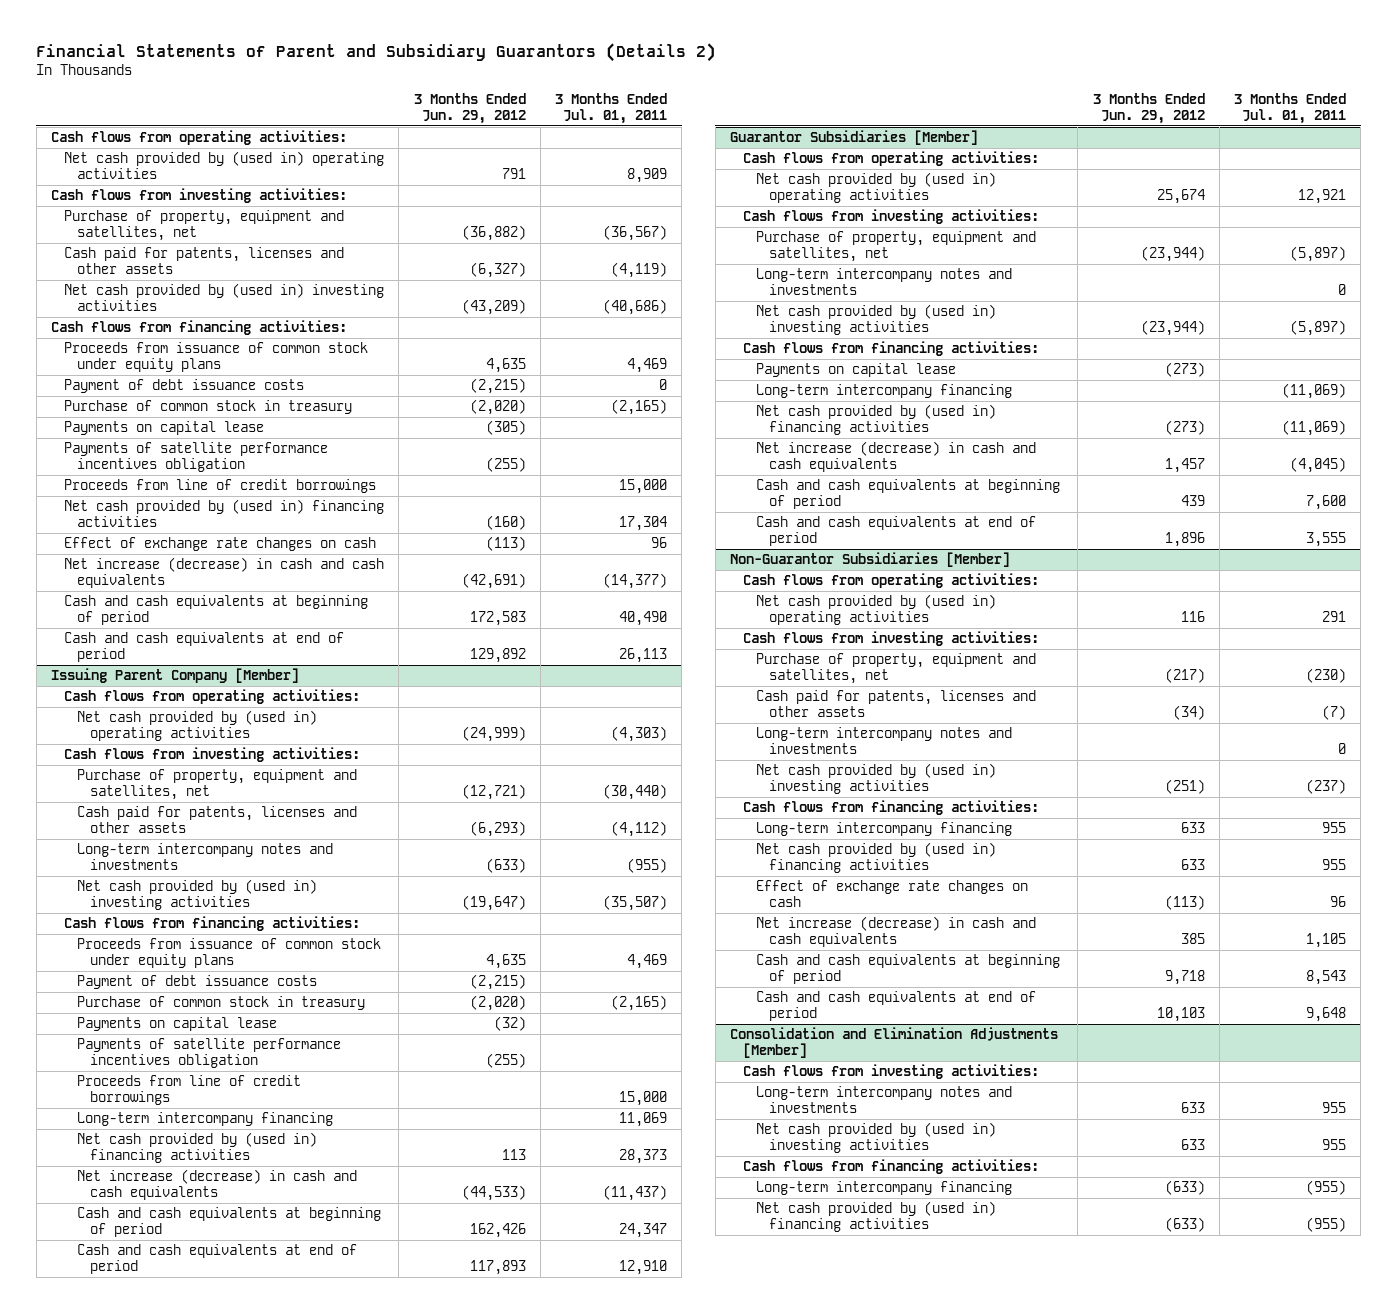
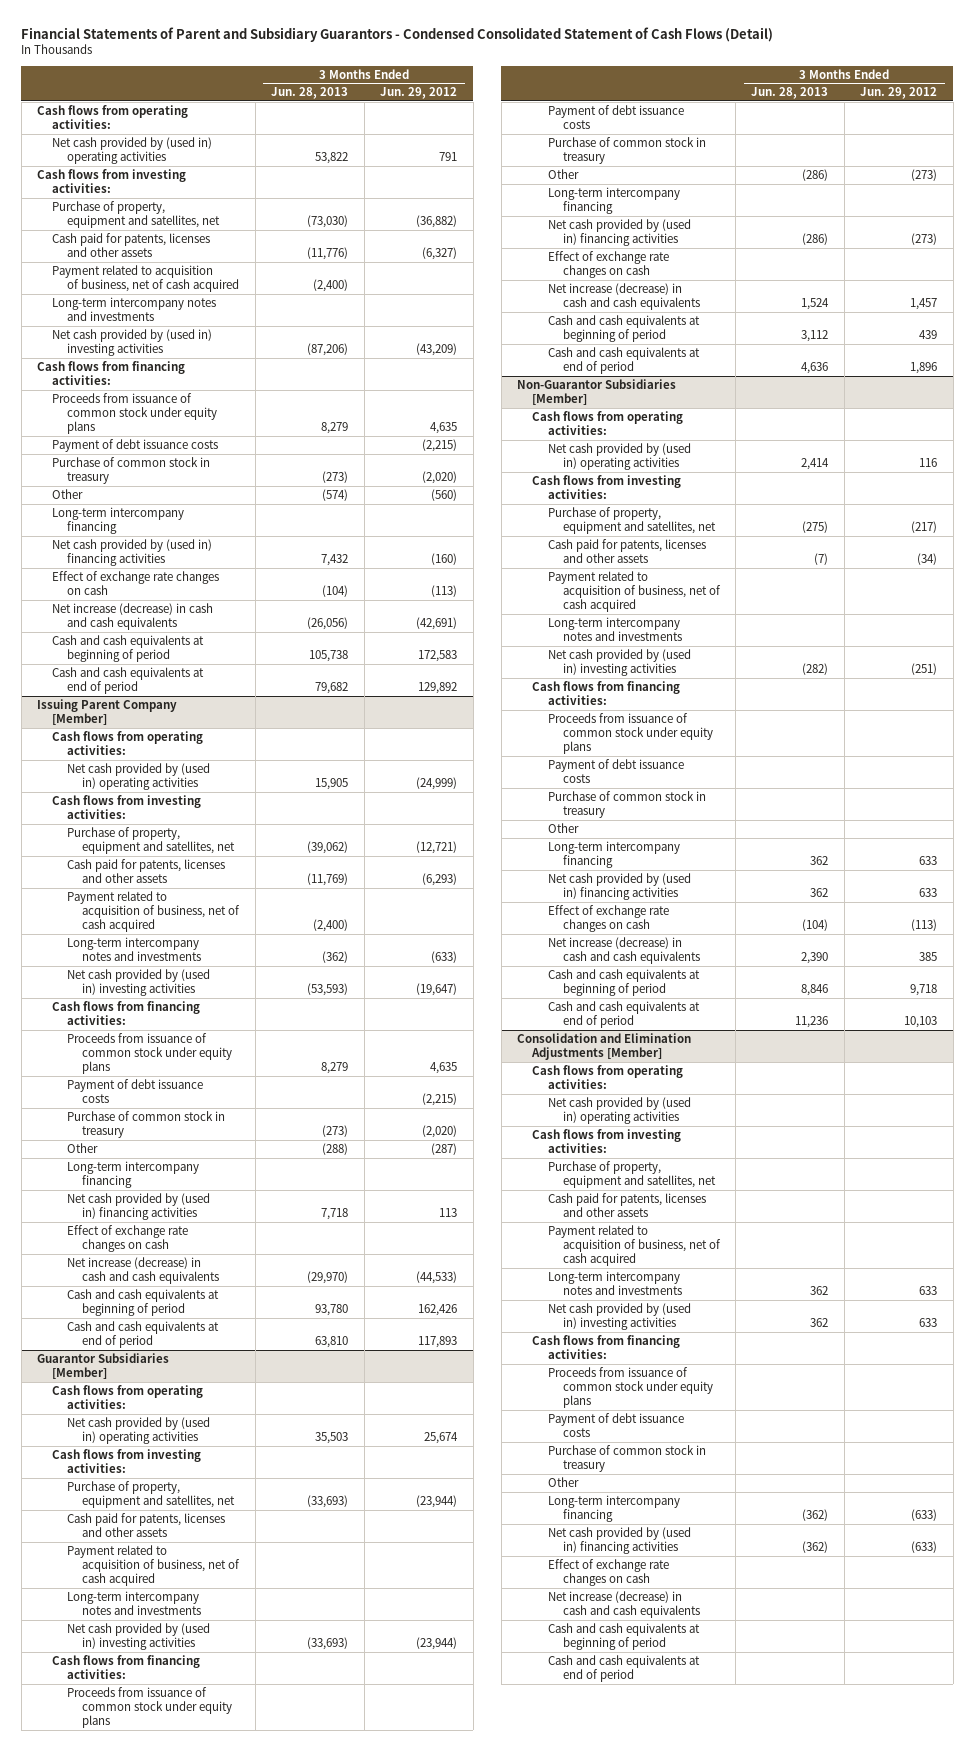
- Financial Statements of Parent and Subsidiary Guarantors (Details 2)
+ Financial Statements of Parent and Subsidiary Guarantors - Condensed Consolidated Statement of Cash Flows (Detail)
- | 3 Months Ended Jun. 29, 2012 | 3 Months Ended Jul. 01, 2011
+ | 3 Months Ended Jun. 28, 2013 | 3 Months Ended Jun. 29, 2012
+ Payment related to acquisition of business, net of cash acquired | (2,400) |
+ Long-term intercompany notes and investments
- Payments on capital lease | (305) |
- Payments of satellite performance incentives obligation | (255) |
- Proceeds from line of credit borrowings | | 15,000
+ Other | (574) | (560)
+ Long-term intercompany financing
@ Issuing Parent Company [Member]
+ Payment related to acquisition of business, net of cash acquired | (2,400) |
- Payments on capital lease | (32) |
- Payments of satellite performance incentives obligation | (255) |
- Proceeds from line of credit borrowings | | 15,000
+ Other | (288) | (287)
+ Effect of exchange rate changes on cash
@ Guarantor Subsidiaries [Member]
+ Cash paid for patents, licenses and other assets
+ Payment related to acquisition of business, net of cash acquired
- Payments on capital lease | (273) |
+ Proceeds from issuance of common stock under equity plans
+ Payment of debt issuance costs
+ Purchase of common stock in treasury
+ Other | (286) | (273)
+ Effect of exchange rate changes on cash
@ Non-Guarantor Subsidiaries [Member]
+ Payment related to acquisition of business, net of cash acquired
+ Proceeds from issuance of common stock under equity plans
+ Payment of debt issuance costs
+ Purchase of common stock in treasury
+ Other
@ Consolidation and Elimination Adjustments [Member]
+ Cash flows from operating activities:
+ Net cash provided by (used in) operating activities
+ Purchase of property, equipment and satellites, net
+ Cash paid for patents, licenses and other assets
+ Payment related to acquisition of business, net of cash acquired
+ Proceeds from issuance of common stock under equity plans
+ Payment of debt issuance costs
+ Purchase of common stock in treasury
+ Other
+ Effect of exchange rate changes on cash
+ Net increase (decrease) in cash and cash equivalents
+ Cash and cash equivalents at beginning of period
+ Cash and cash equivalents at end of period

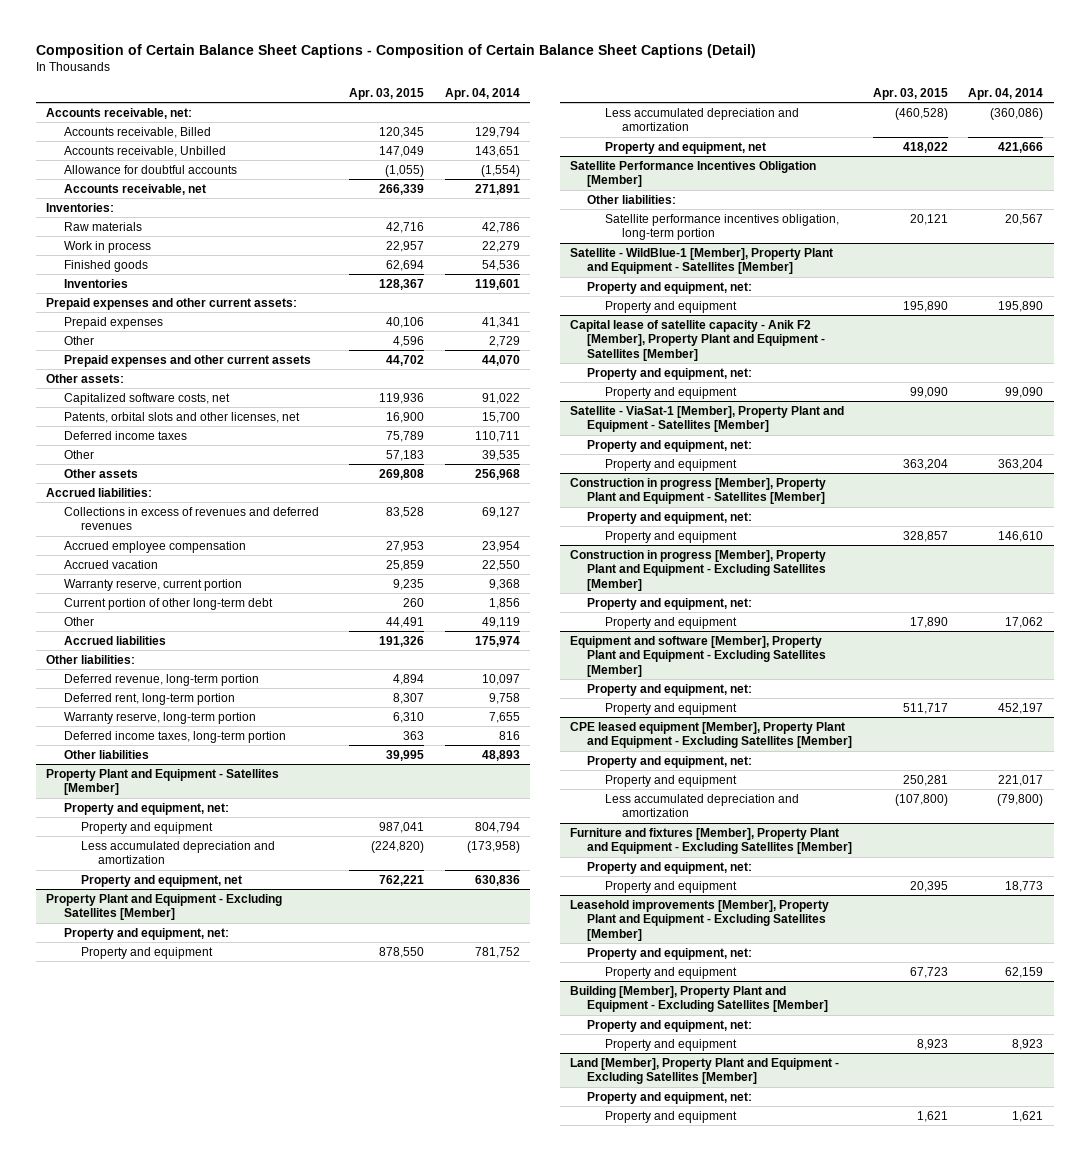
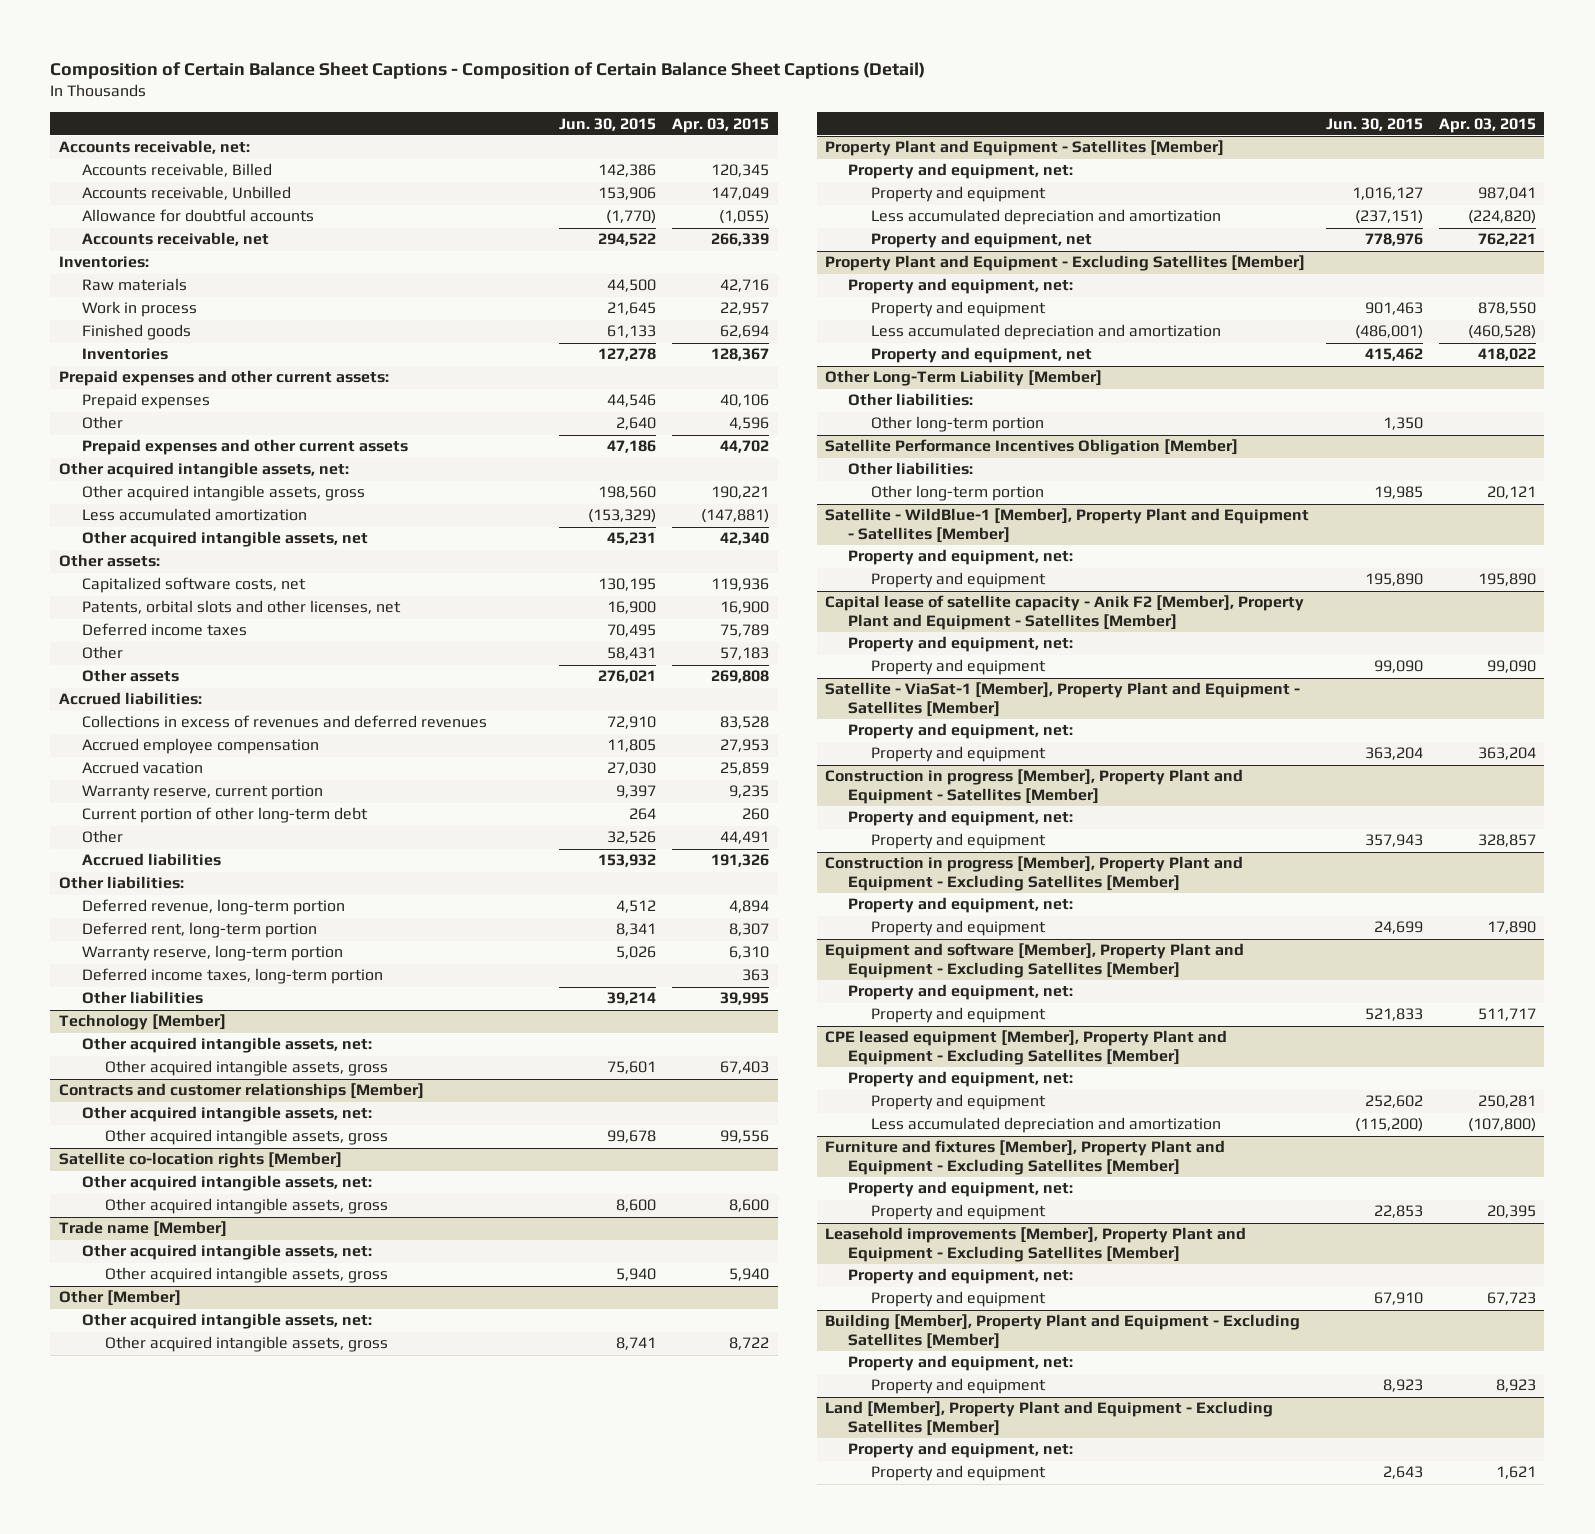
- | Apr. 03, 2015 | Apr. 04, 2014
+ | Jun. 30, 2015 | Apr. 03, 2015
+ Other acquired intangible assets, net:
+ Other acquired intangible assets, gross | 198,560 | 190,221
+ Less accumulated amortization | (153,329) | (147,881)
+ Other acquired intangible assets, net | 45,231 | 42,340
+ Technology [Member]
+ Other acquired intangible assets, net:
+ Other acquired intangible assets, gross | 75,601 | 67,403
+ Contracts and customer relationships [Member]
+ Other acquired intangible assets, net:
+ Other acquired intangible assets, gross | 99,678 | 99,556
+ Satellite co-location rights [Member]
+ Other acquired intangible assets, net:
+ Other acquired intangible assets, gross | 8,600 | 8,600
+ Trade name [Member]
+ Other acquired intangible assets, net:
+ Other acquired intangible assets, gross | 5,940 | 5,940
+ Other [Member]
+ Other acquired intangible assets, net:
+ Other acquired intangible assets, gross | 8,741 | 8,722
+ Other Long-Term Liability [Member]
+ Other liabilities:
+ Other long-term portion | 1,350 |
@ Satellite Performance Incentives Obligation [Member]
- Satellite performance incentives obligation, long-term portion | 20,121 | 20,567
+ Other long-term portion | 19,985 | 20,121

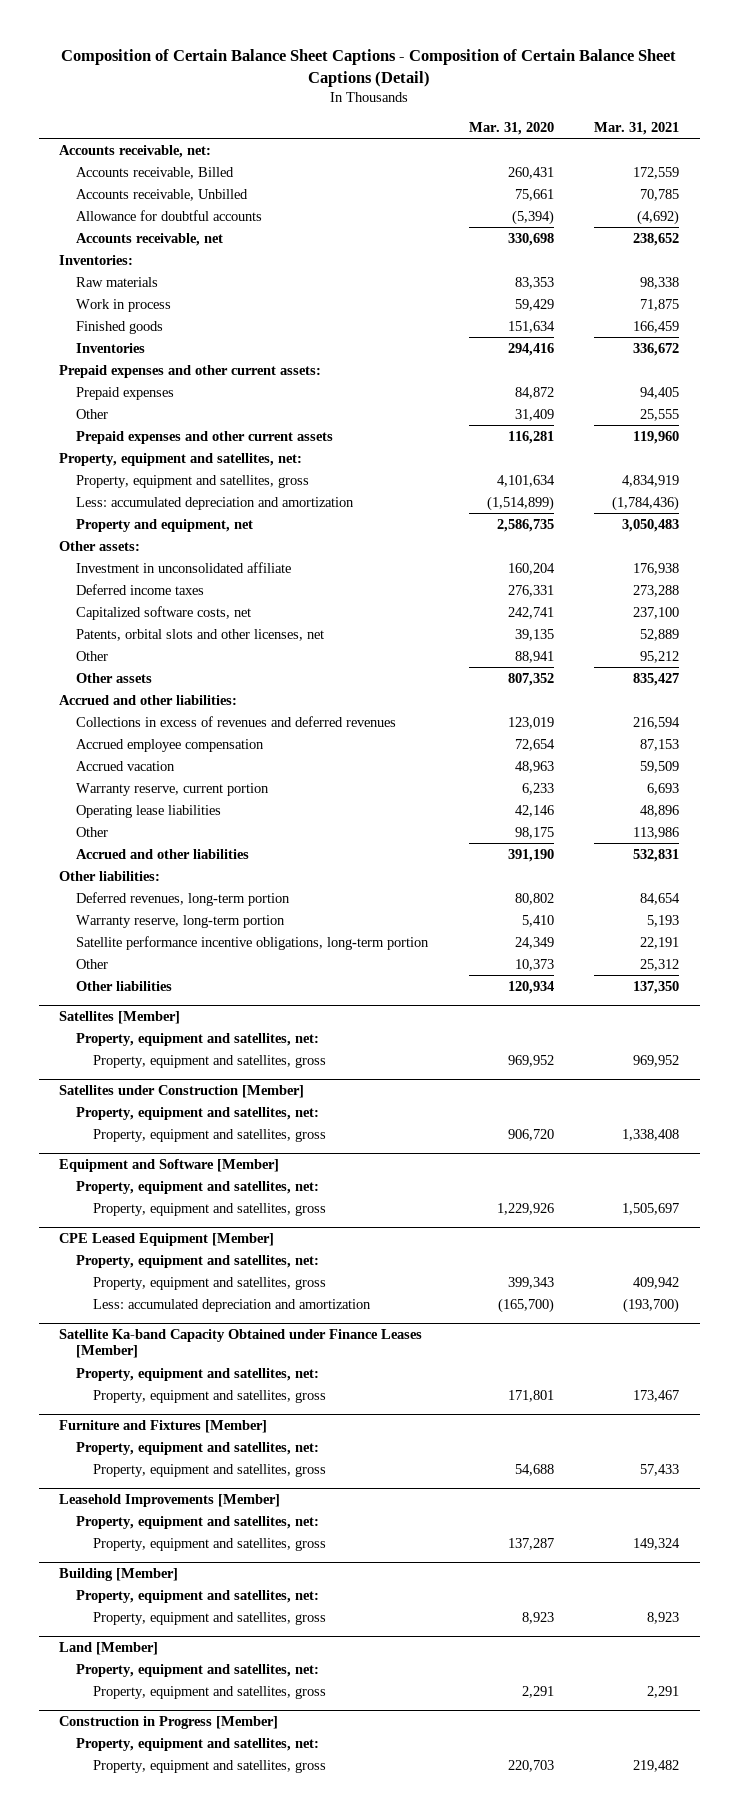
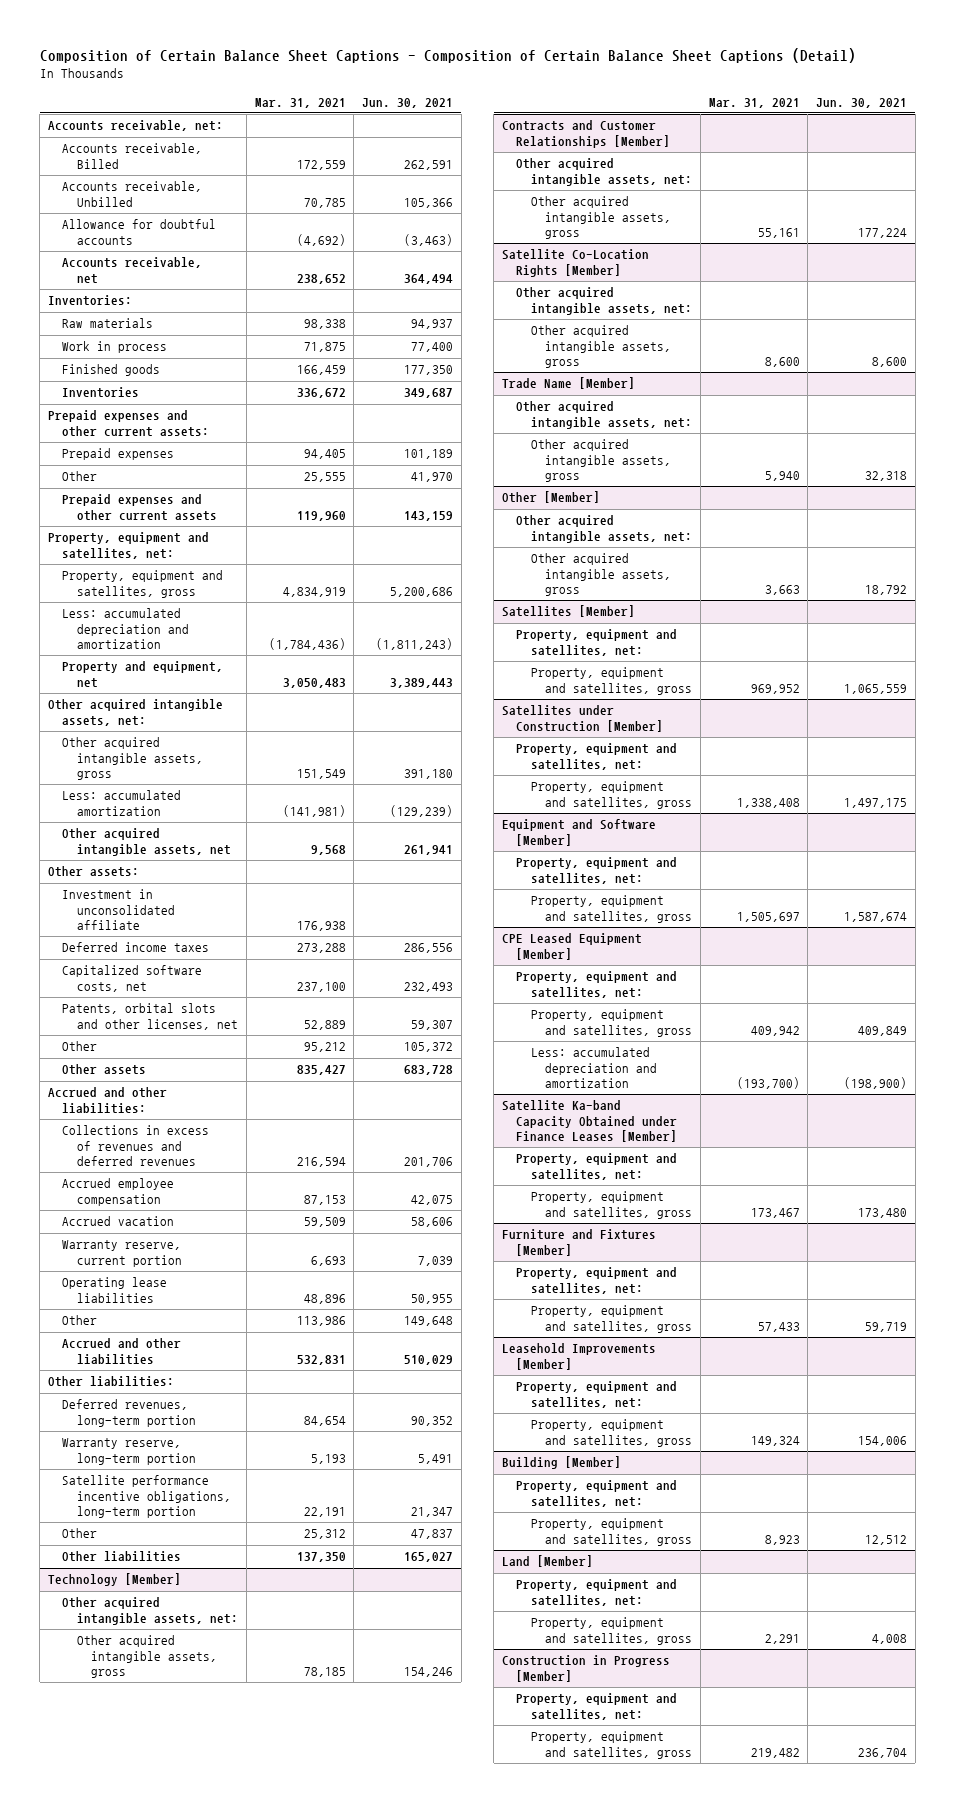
- | Mar. 31, 2020 | Mar. 31, 2021
+ | Mar. 31, 2021 | Jun. 30, 2021
+ Other acquired intangible assets, net:
+ Other acquired intangible assets, gross | 151,549 | 391,180
+ Less: accumulated amortization | (141,981) | (129,239)
+ Other acquired intangible assets, net | 9,568 | 261,941
+ Technology [Member]
+ Other acquired intangible assets, net:
+ Other acquired intangible assets, gross | 78,185 | 154,246
+ Contracts and Customer Relationships [Member]
+ Other acquired intangible assets, net:
+ Other acquired intangible assets, gross | 55,161 | 177,224
+ Satellite Co-Location Rights [Member]
+ Other acquired intangible assets, net:
+ Other acquired intangible assets, gross | 8,600 | 8,600
+ Trade Name [Member]
+ Other acquired intangible assets, net:
+ Other acquired intangible assets, gross | 5,940 | 32,318
+ Other [Member]
+ Other acquired intangible assets, net:
+ Other acquired intangible assets, gross | 3,663 | 18,792

